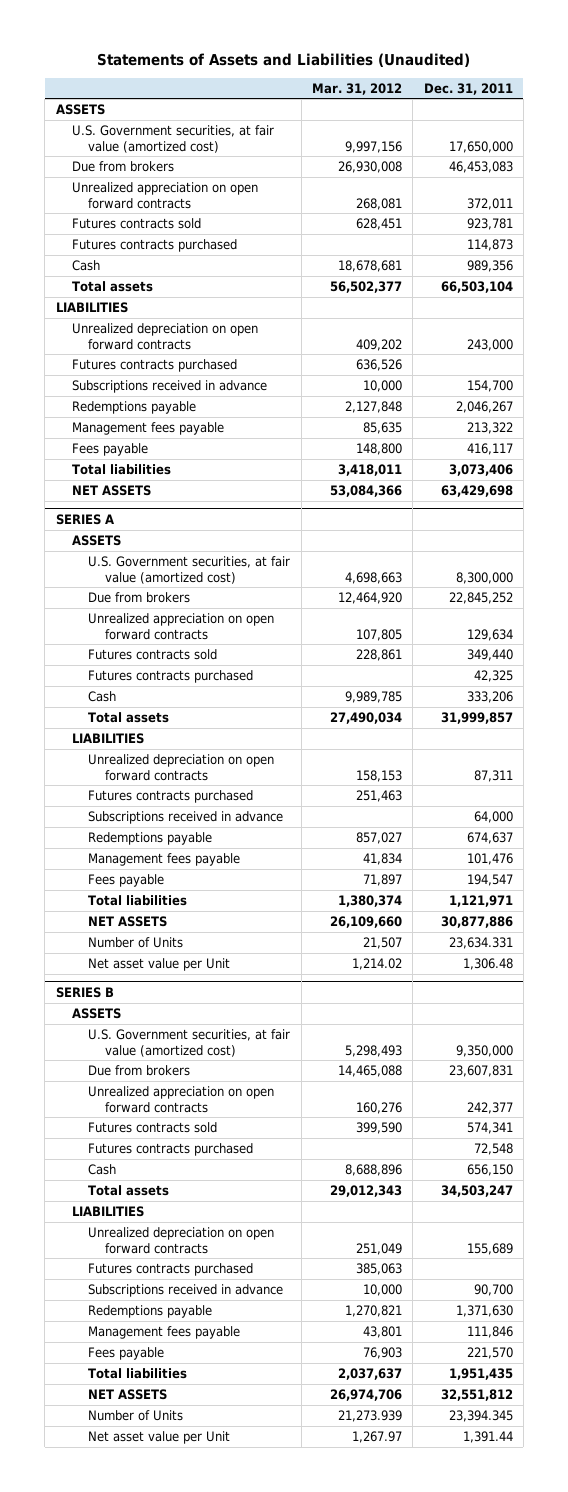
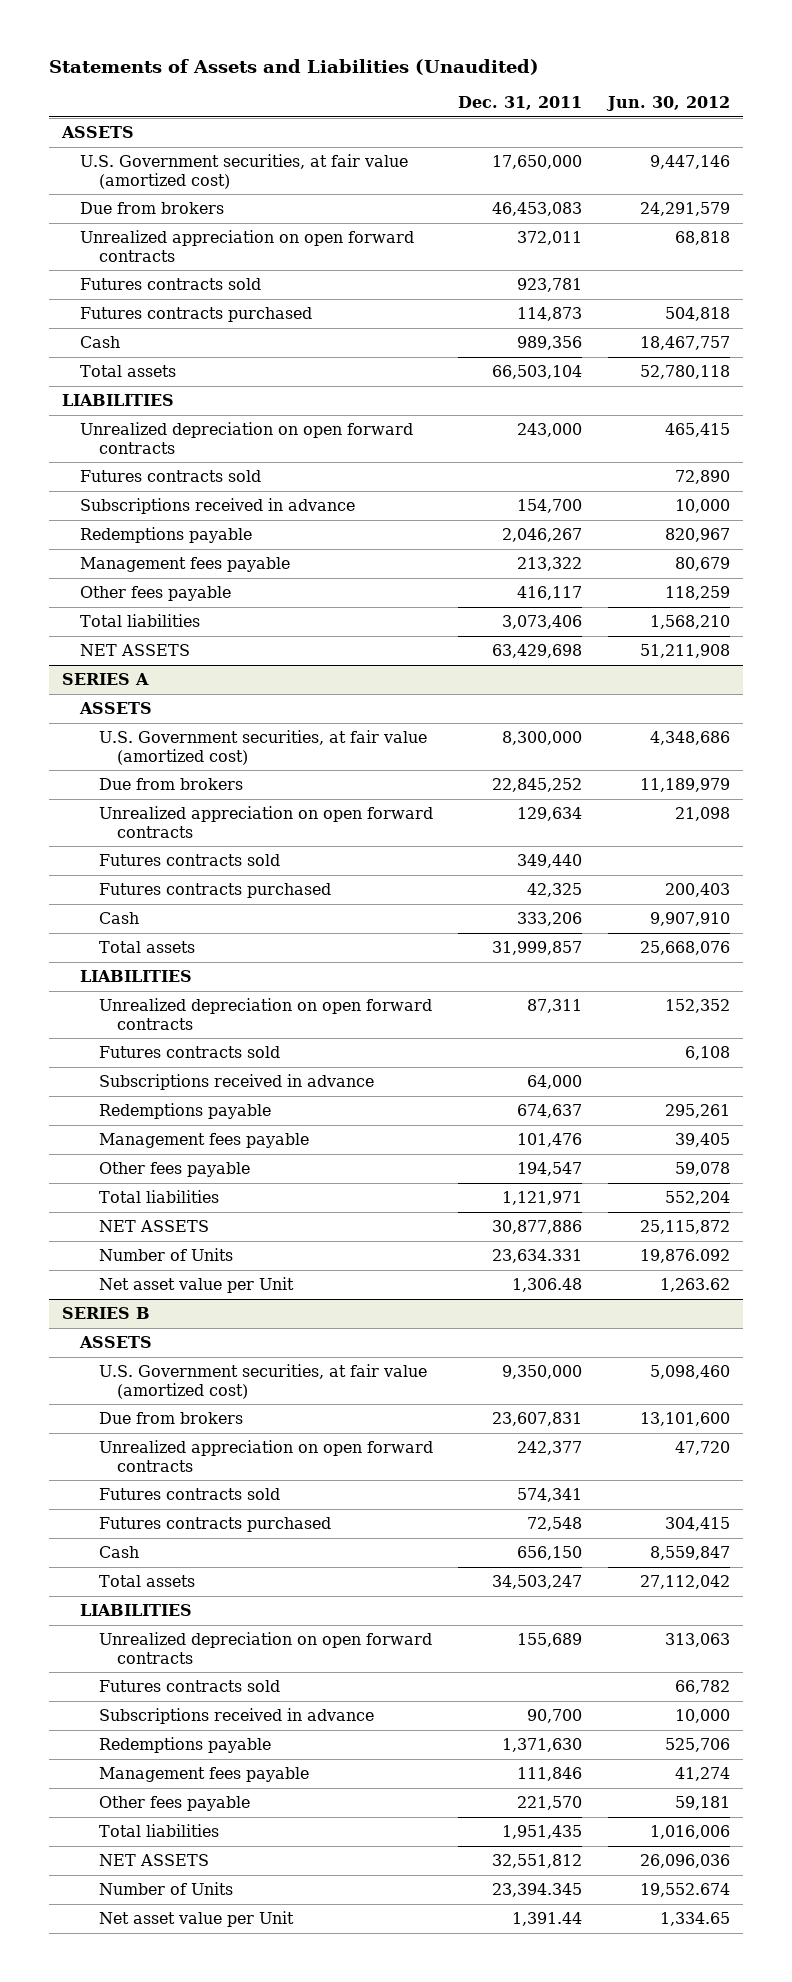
- | Mar. 31, 2012 | Dec. 31, 2011
+ | Dec. 31, 2011 | Jun. 30, 2012
- Futures contracts purchased | 636,526 |
+ Futures contracts sold | | 72,890
- Fees payable | 148,800 | 416,117
+ Other fees payable | 416,117 | 118,259
@ SERIES A
- Futures contracts purchased | 251,463 |
+ Futures contracts sold | | 6,108
- Fees payable | 71,897 | 194,547
+ Other fees payable | 194,547 | 59,078
@ SERIES B
- Futures contracts purchased | 385,063 |
+ Futures contracts sold | | 66,782
- Fees payable | 76,903 | 221,570
+ Other fees payable | 221,570 | 59,181

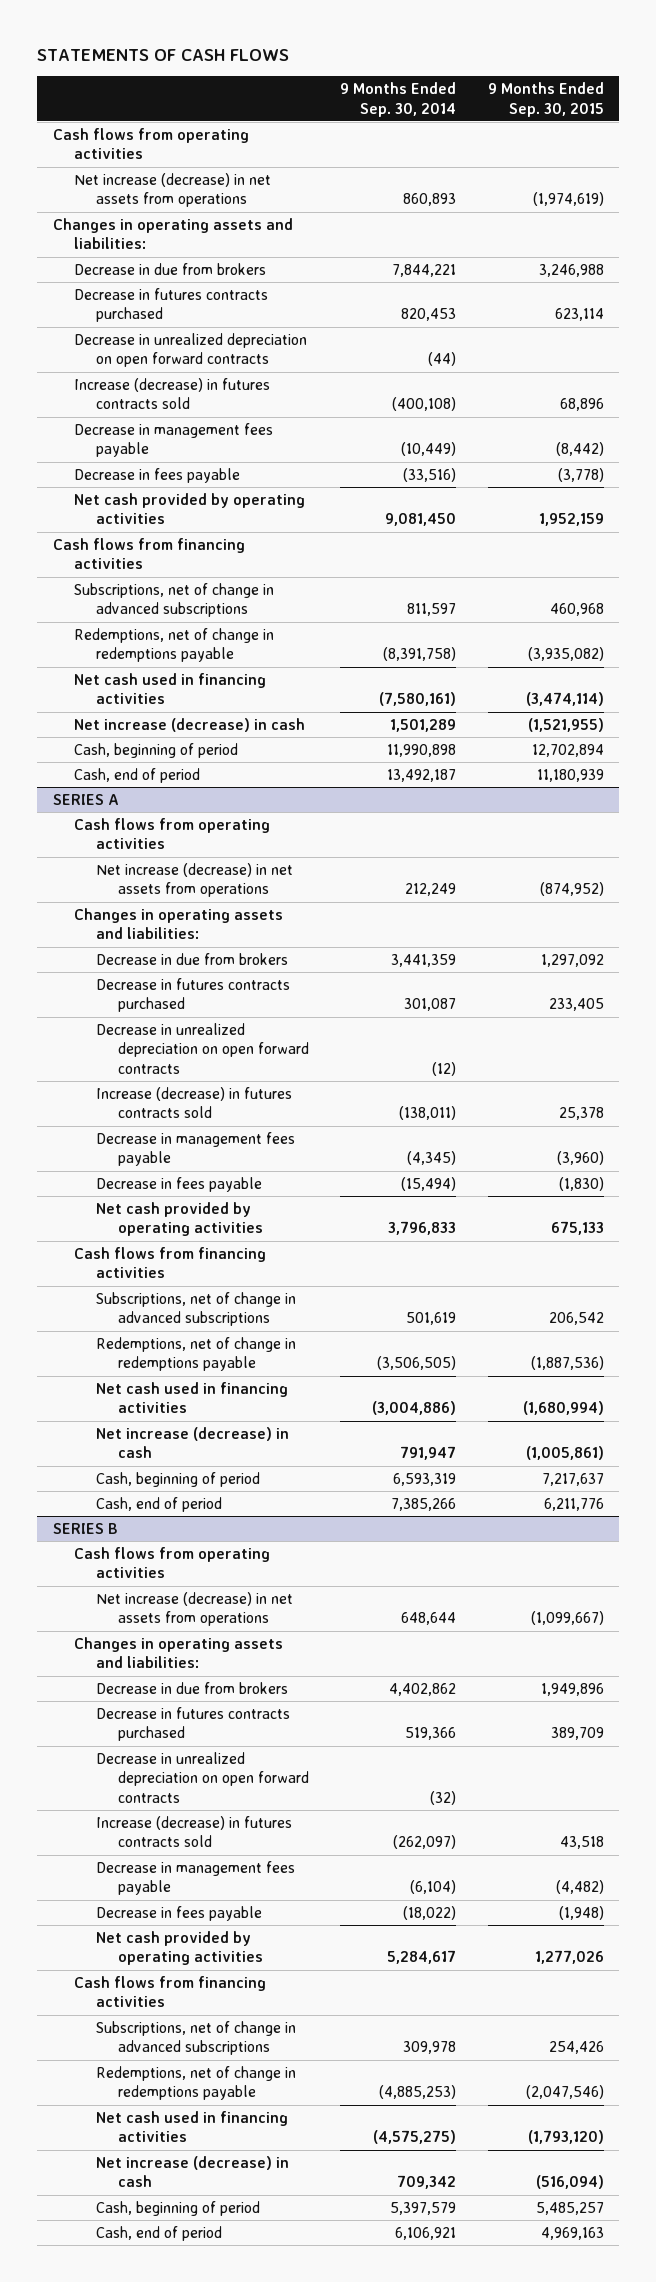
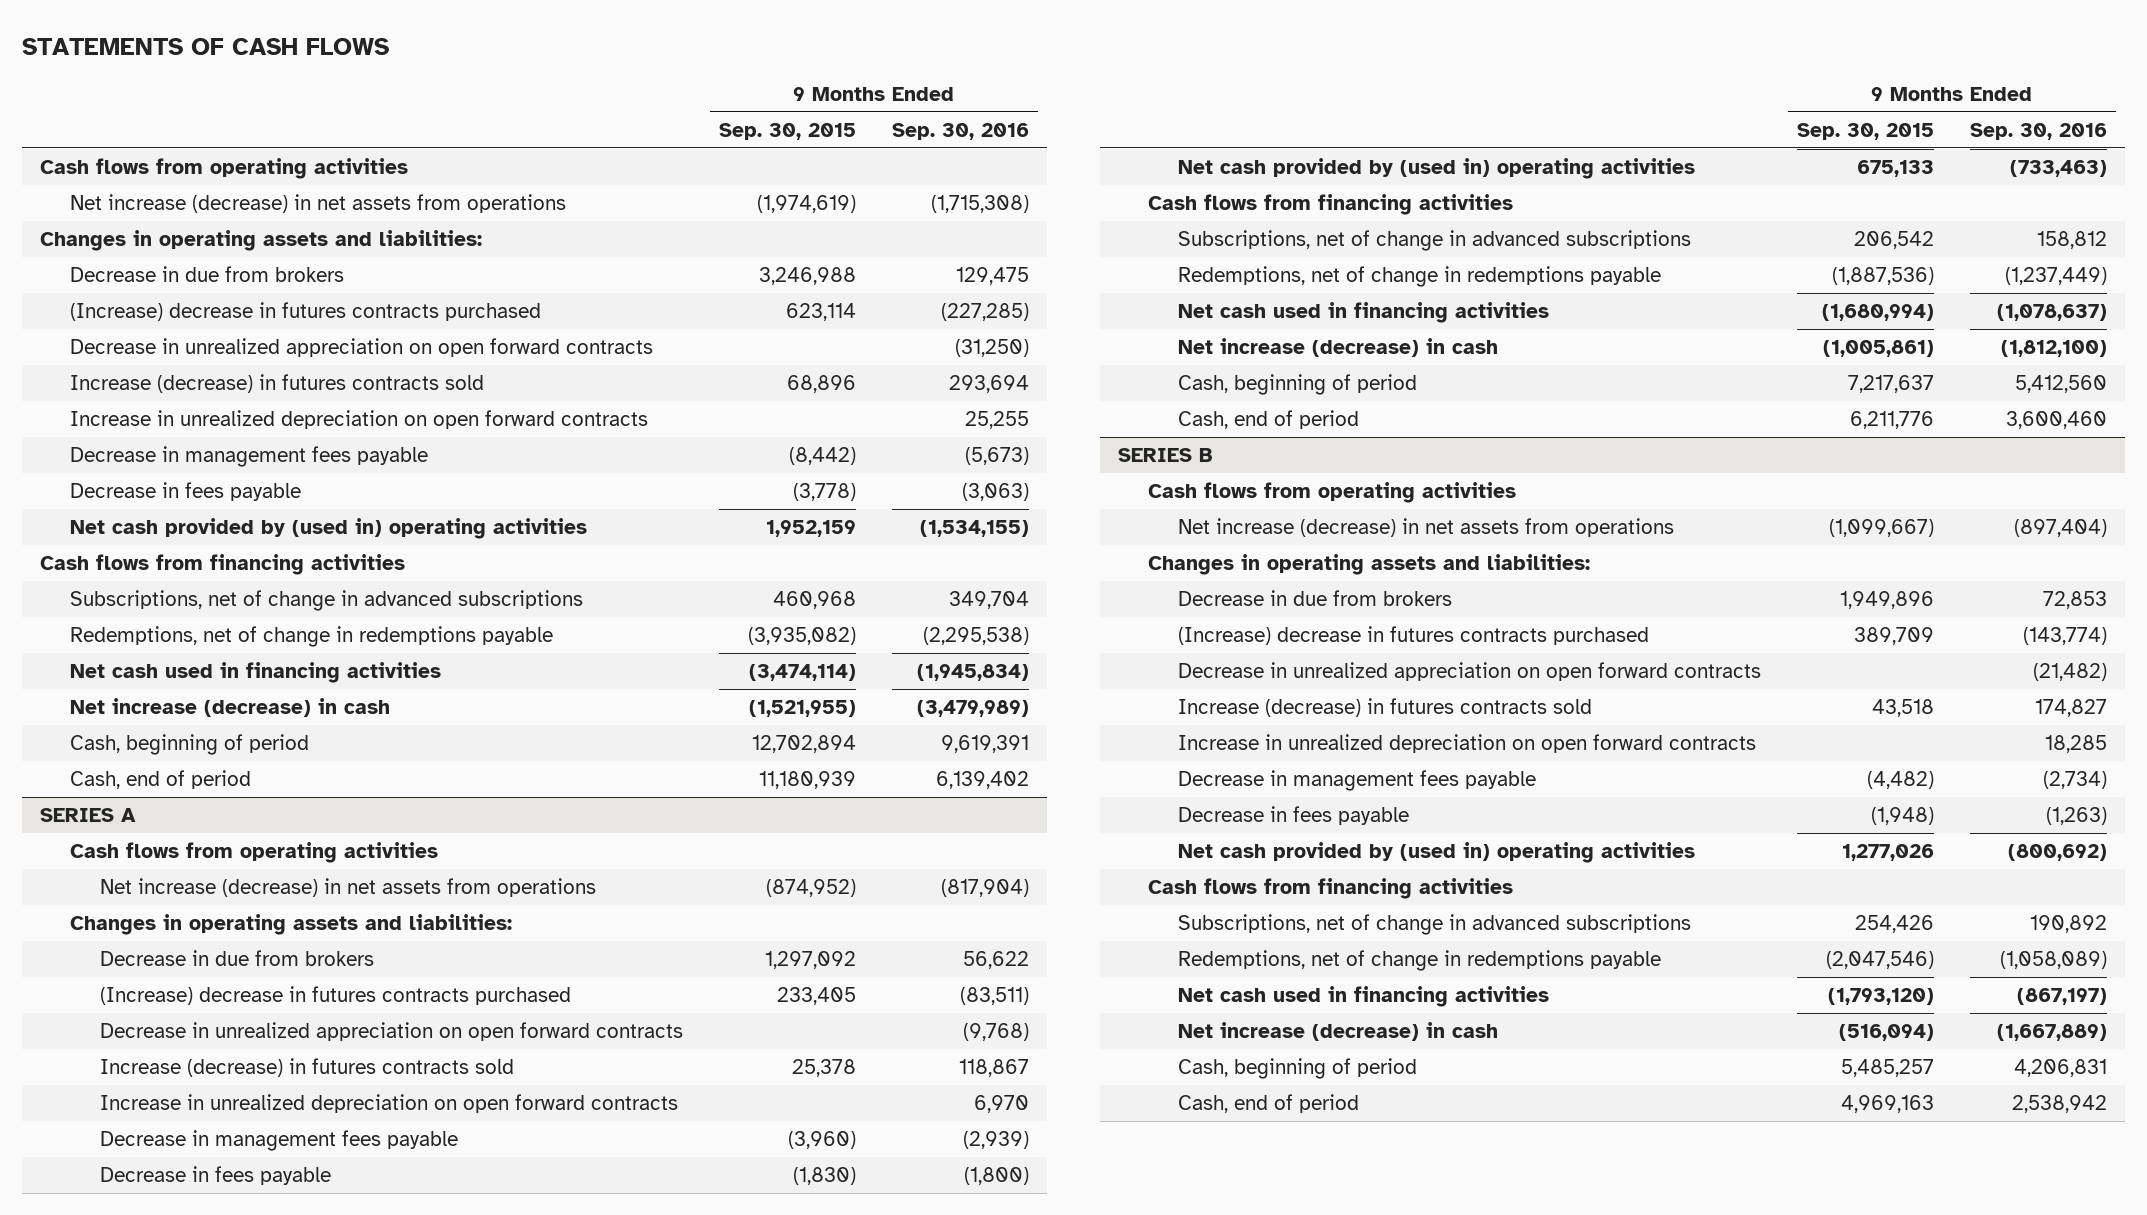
- | 9 Months Ended Sep. 30, 2014 | 9 Months Ended Sep. 30, 2015
+ | 9 Months Ended Sep. 30, 2015 | 9 Months Ended Sep. 30, 2016
- Decrease in futures contracts purchased | 820,453 | 623,114
- Decrease in unrealized depreciation on open forward contracts | (44) |
+ (Increase) decrease in futures contracts purchased | 623,114 | (227,285)
+ Decrease in unrealized appreciation on open forward contracts | | (31,250)
+ Increase in unrealized depreciation on open forward contracts | | 25,255
- Net cash provided by operating activities | 9,081,450 | 1,952,159
+ Net cash provided by (used in) operating activities | 1,952,159 | (1,534,155)
@ SERIES A
- Decrease in futures contracts purchased | 301,087 | 233,405
- Decrease in unrealized depreciation on open forward contracts | (12) |
+ (Increase) decrease in futures contracts purchased | 233,405 | (83,511)
+ Decrease in unrealized appreciation on open forward contracts | | (9,768)
+ Increase in unrealized depreciation on open forward contracts | | 6,970
- Net cash provided by operating activities | 3,796,833 | 675,133
+ Net cash provided by (used in) operating activities | 675,133 | (733,463)
@ SERIES B
- Decrease in futures contracts purchased | 519,366 | 389,709
- Decrease in unrealized depreciation on open forward contracts | (32) |
+ (Increase) decrease in futures contracts purchased | 389,709 | (143,774)
+ Decrease in unrealized appreciation on open forward contracts | | (21,482)
+ Increase in unrealized depreciation on open forward contracts | | 18,285
- Net cash provided by operating activities | 5,284,617 | 1,277,026
+ Net cash provided by (used in) operating activities | 1,277,026 | (800,692)

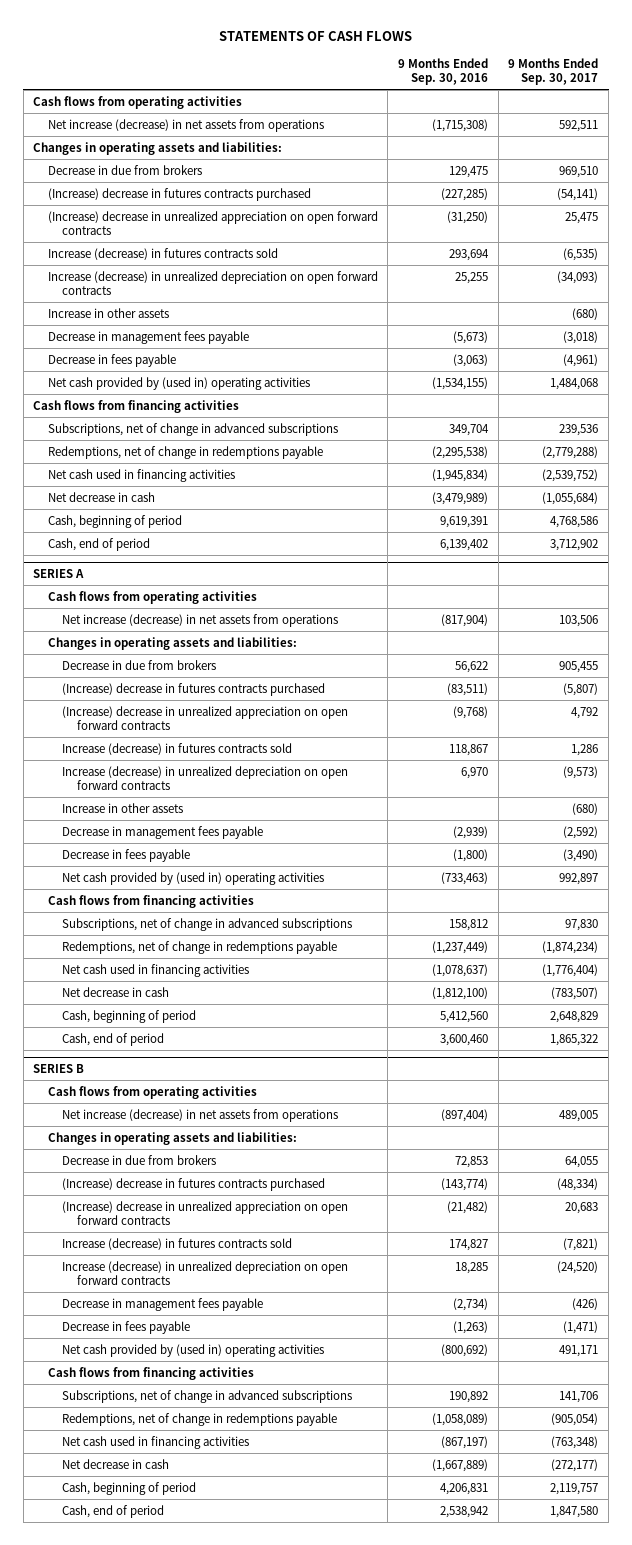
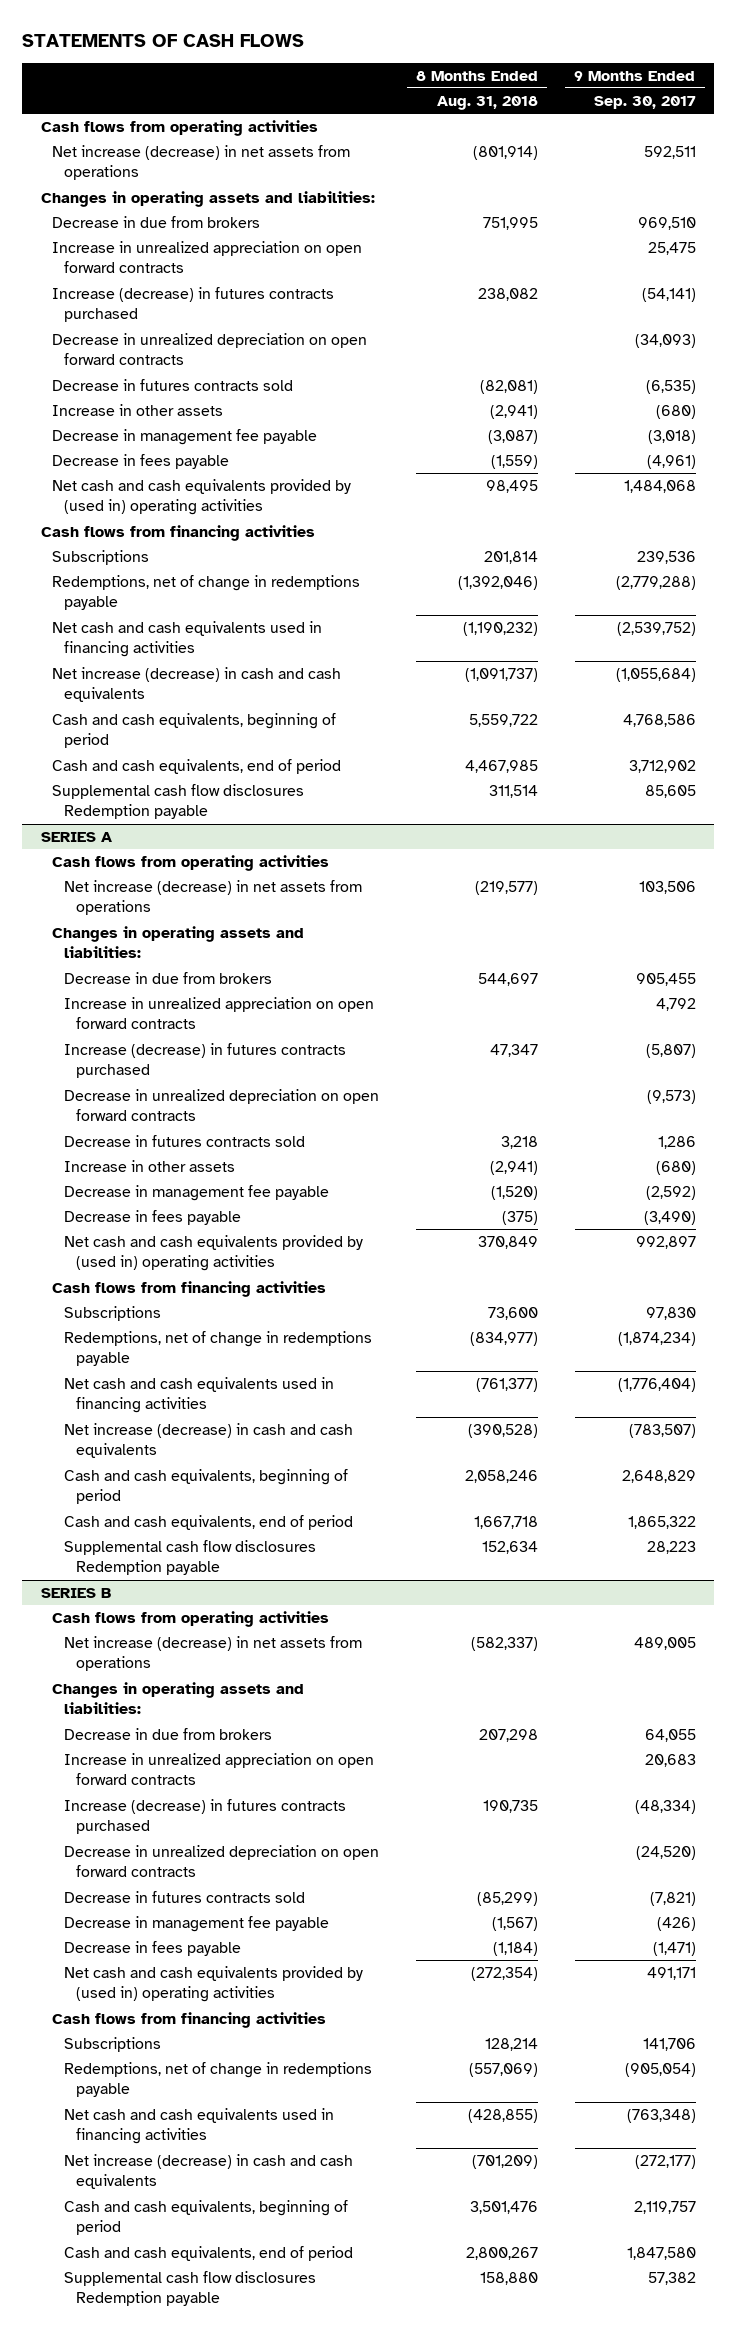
- | 9 Months Ended Sep. 30, 2016 | 9 Months Ended Sep. 30, 2017
+ | 8 Months Ended Aug. 31, 2018 | 9 Months Ended Sep. 30, 2017
- (Increase) decrease in futures contracts purchased | (227,285) | (54,141)
- (Increase) decrease in unrealized appreciation on open forward contracts | (31,250) | 25,475
- Increase (decrease) in futures contracts sold | 293,694 | (6,535)
- Increase (decrease) in unrealized depreciation on open forward contracts | 25,255 | (34,093)
+ Increase in unrealized appreciation on open forward contracts | | 25,475
+ Increase (decrease) in futures contracts purchased | 238,082 | (54,141)
+ Decrease in unrealized depreciation on open forward contracts | | (34,093)
+ Decrease in futures contracts sold | (82,081) | (6,535)
- Decrease in management fees payable | (5,673) | (3,018)
+ Decrease in management fee payable | (3,087) | (3,018)
- Net cash provided by (used in) operating activities | (1,534,155) | 1,484,068
+ Net cash and cash equivalents provided by (used in) operating activities | 98,495 | 1,484,068
- Subscriptions, net of change in advanced subscriptions | 349,704 | 239,536
+ Subscriptions | 201,814 | 239,536
- Net cash used in financing activities | (1,945,834) | (2,539,752)
- Net decrease in cash | (3,479,989) | (1,055,684)
- Cash, beginning of period | 9,619,391 | 4,768,586
- Cash, end of period | 6,139,402 | 3,712,902
+ Net cash and cash equivalents used in financing activities | (1,190,232) | (2,539,752)
+ Net increase (decrease) in cash and cash equivalents | (1,091,737) | (1,055,684)
+ Cash and cash equivalents, beginning of period | 5,559,722 | 4,768,586
+ Cash and cash equivalents, end of period | 4,467,985 | 3,712,902
+ Supplemental cash flow disclosures Redemption payable | 311,514 | 85,605
@ SERIES A
- (Increase) decrease in futures contracts purchased | (83,511) | (5,807)
- (Increase) decrease in unrealized appreciation on open forward contracts | (9,768) | 4,792
- Increase (decrease) in futures contracts sold | 118,867 | 1,286
- Increase (decrease) in unrealized depreciation on open forward contracts | 6,970 | (9,573)
+ Increase in unrealized appreciation on open forward contracts | | 4,792
+ Increase (decrease) in futures contracts purchased | 47,347 | (5,807)
+ Decrease in unrealized depreciation on open forward contracts | | (9,573)
+ Decrease in futures contracts sold | 3,218 | 1,286
- Decrease in management fees payable | (2,939) | (2,592)
+ Decrease in management fee payable | (1,520) | (2,592)
- Net cash provided by (used in) operating activities | (733,463) | 992,897
+ Net cash and cash equivalents provided by (used in) operating activities | 370,849 | 992,897
- Subscriptions, net of change in advanced subscriptions | 158,812 | 97,830
+ Subscriptions | 73,600 | 97,830
- Net cash used in financing activities | (1,078,637) | (1,776,404)
- Net decrease in cash | (1,812,100) | (783,507)
- Cash, beginning of period | 5,412,560 | 2,648,829
- Cash, end of period | 3,600,460 | 1,865,322
+ Net cash and cash equivalents used in financing activities | (761,377) | (1,776,404)
+ Net increase (decrease) in cash and cash equivalents | (390,528) | (783,507)
+ Cash and cash equivalents, beginning of period | 2,058,246 | 2,648,829
+ Cash and cash equivalents, end of period | 1,667,718 | 1,865,322
+ Supplemental cash flow disclosures Redemption payable | 152,634 | 28,223
@ SERIES B
- (Increase) decrease in futures contracts purchased | (143,774) | (48,334)
- (Increase) decrease in unrealized appreciation on open forward contracts | (21,482) | 20,683
- Increase (decrease) in futures contracts sold | 174,827 | (7,821)
- Increase (decrease) in unrealized depreciation on open forward contracts | 18,285 | (24,520)
- Decrease in management fees payable | (2,734) | (426)
+ Increase in unrealized appreciation on open forward contracts | | 20,683
+ Increase (decrease) in futures contracts purchased | 190,735 | (48,334)
+ Decrease in unrealized depreciation on open forward contracts | | (24,520)
+ Decrease in futures contracts sold | (85,299) | (7,821)
+ Decrease in management fee payable | (1,567) | (426)
- Net cash provided by (used in) operating activities | (800,692) | 491,171
+ Net cash and cash equivalents provided by (used in) operating activities | (272,354) | 491,171
- Subscriptions, net of change in advanced subscriptions | 190,892 | 141,706
+ Subscriptions | 128,214 | 141,706
- Net cash used in financing activities | (867,197) | (763,348)
- Net decrease in cash | (1,667,889) | (272,177)
- Cash, beginning of period | 4,206,831 | 2,119,757
- Cash, end of period | 2,538,942 | 1,847,580
+ Net cash and cash equivalents used in financing activities | (428,855) | (763,348)
+ Net increase (decrease) in cash and cash equivalents | (701,209) | (272,177)
+ Cash and cash equivalents, beginning of period | 3,501,476 | 2,119,757
+ Cash and cash equivalents, end of period | 2,800,267 | 1,847,580
+ Supplemental cash flow disclosures Redemption payable | 158,880 | 57,382

